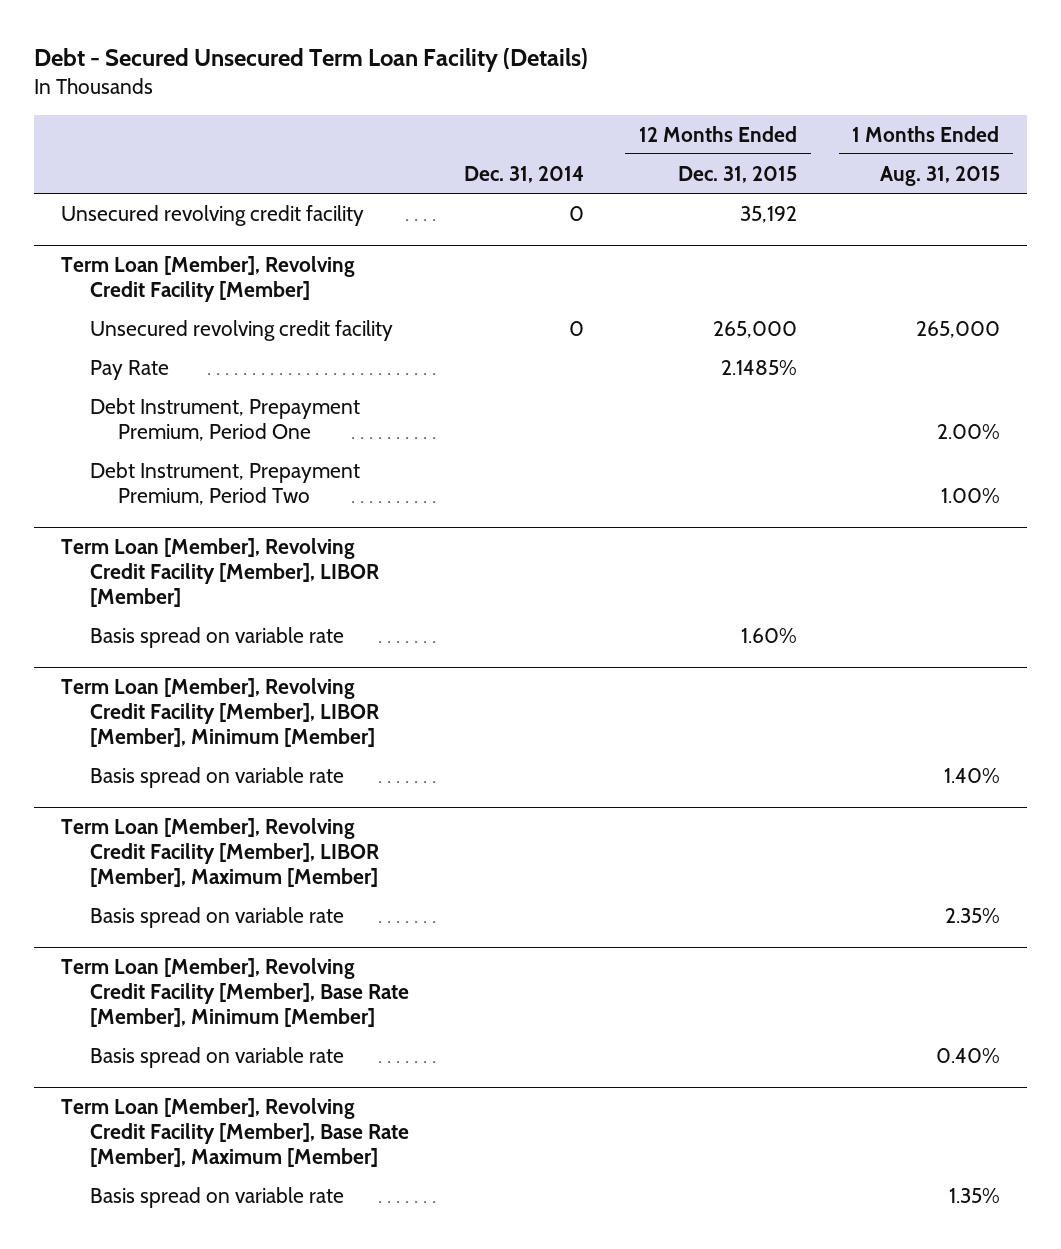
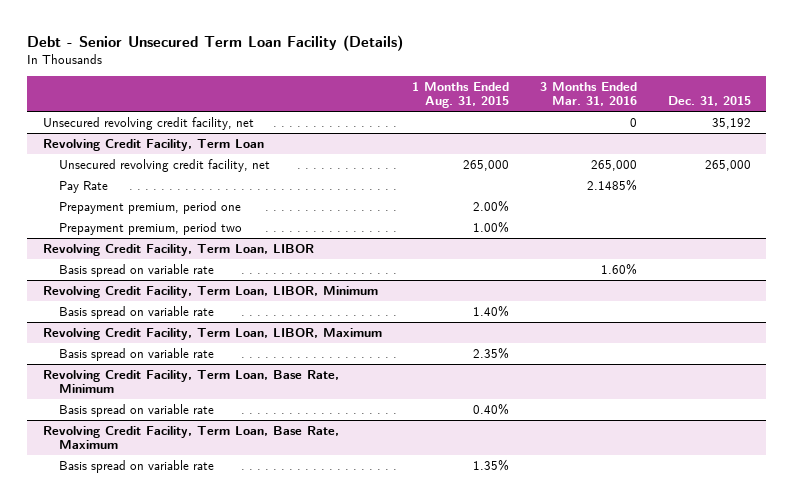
- Debt - Secured Unsecured Term Loan Facility (Details)
+ Debt - Senior Unsecured Term Loan Facility (Details)
- | Dec. 31, 2014 | 12 Months Ended Dec. 31, 2015 | 1 Months Ended Aug. 31, 2015
+ | 1 Months Ended Aug. 31, 2015 | 3 Months Ended Mar. 31, 2016 | Dec. 31, 2015
- Unsecured revolving credit facility | 0 | 35,192 |
- Term Loan [Member], Revolving Credit Facility [Member]
- Unsecured revolving credit facility | 0 | 265,000 | 265,000
+ Unsecured revolving credit facility, net | | 0 | 35,192
+ Revolving Credit Facility, Term Loan
+ Unsecured revolving credit facility, net | 265,000 | 265,000 | 265,000
- Debt Instrument, Prepayment Premium, Period One | | | 2.00%
- Debt Instrument, Prepayment Premium, Period Two | | | 1.00%
- Term Loan [Member], Revolving Credit Facility [Member], LIBOR [Member]
+ Prepayment premium, period one | 2.00% | |
+ Prepayment premium, period two | 1.00% | |
+ Revolving Credit Facility, Term Loan, LIBOR
- Term Loan [Member], Revolving Credit Facility [Member], LIBOR [Member], Minimum [Member]
+ Revolving Credit Facility, Term Loan, LIBOR, Minimum
- Term Loan [Member], Revolving Credit Facility [Member], LIBOR [Member], Maximum [Member]
+ Revolving Credit Facility, Term Loan, LIBOR, Maximum
- Term Loan [Member], Revolving Credit Facility [Member], Base Rate [Member], Minimum [Member]
+ Revolving Credit Facility, Term Loan, Base Rate, Minimum
- Term Loan [Member], Revolving Credit Facility [Member], Base Rate [Member], Maximum [Member]
+ Revolving Credit Facility, Term Loan, Base Rate, Maximum

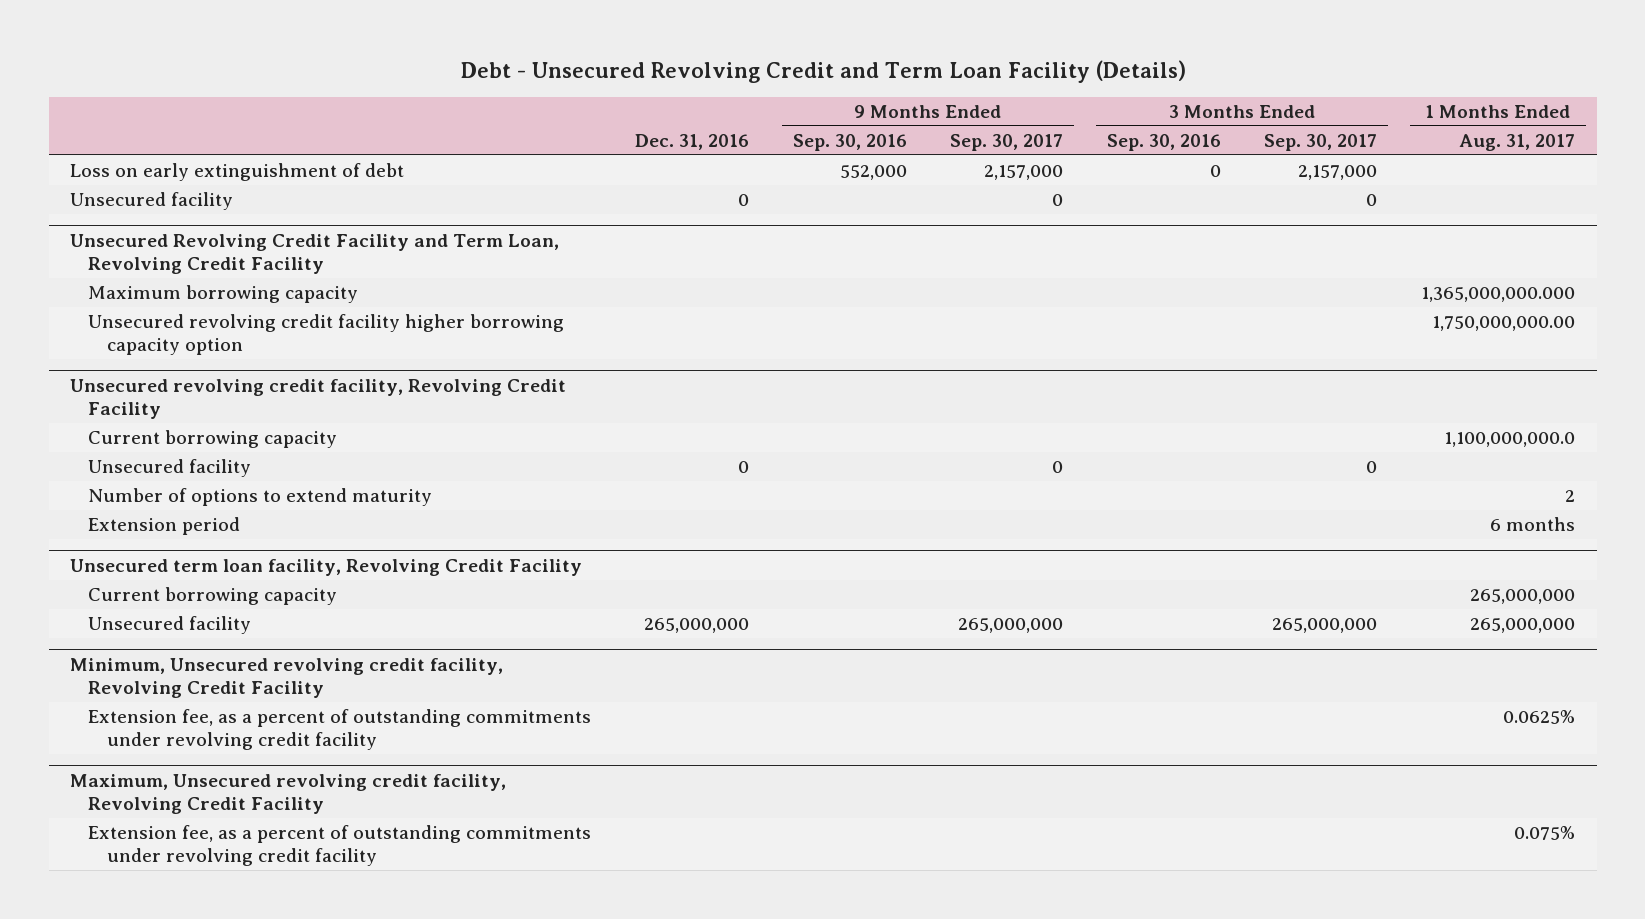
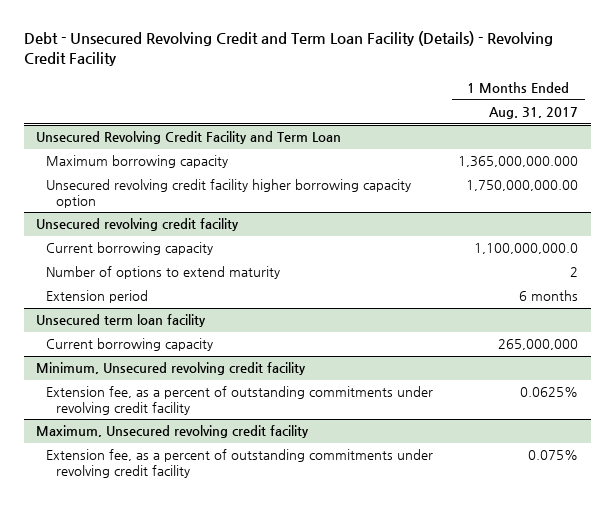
- Debt - Unsecured Revolving Credit and Term Loan Facility (Details)
+ Debt - Unsecured Revolving Credit and Term Loan Facility (Details) - Revolving Credit Facility
- | Dec. 31, 2016 | 9 Months Ended Sep. 30, 2016 | 9 Months Ended Sep. 30, 2017 | 3 Months Ended Sep. 30, 2016 | 3 Months Ended Sep. 30, 2017 | 1 Months Ended Aug. 31, 2017
+ | 1 Months Ended Aug. 31, 2017
- Loss on early extinguishment of debt | | 552,000 | 2,157,000 | 0 | 2,157,000 |
- Unsecured facility | 0 | | 0 | | 0 |
- Unsecured Revolving Credit Facility and Term Loan, Revolving Credit Facility
+ Unsecured Revolving Credit Facility and Term Loan
- Unsecured revolving credit facility, Revolving Credit Facility
+ Unsecured revolving credit facility
- Unsecured facility | 0 | | 0 | | 0 |
- Unsecured term loan facility, Revolving Credit Facility
+ Unsecured term loan facility
- Unsecured facility | 265,000,000 | | 265,000,000 | | 265,000,000 | 265,000,000
- Minimum, Unsecured revolving credit facility, Revolving Credit Facility
+ Minimum, Unsecured revolving credit facility
- Maximum, Unsecured revolving credit facility, Revolving Credit Facility
+ Maximum, Unsecured revolving credit facility

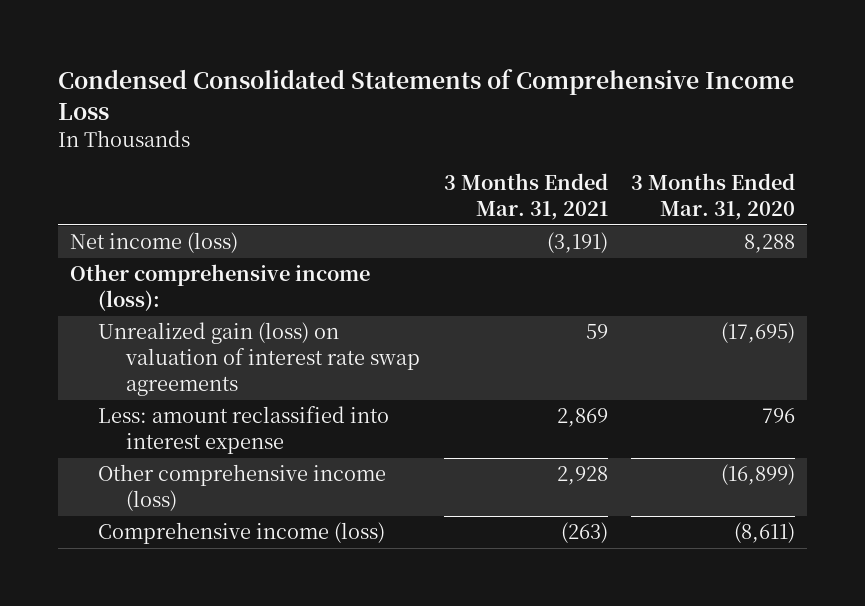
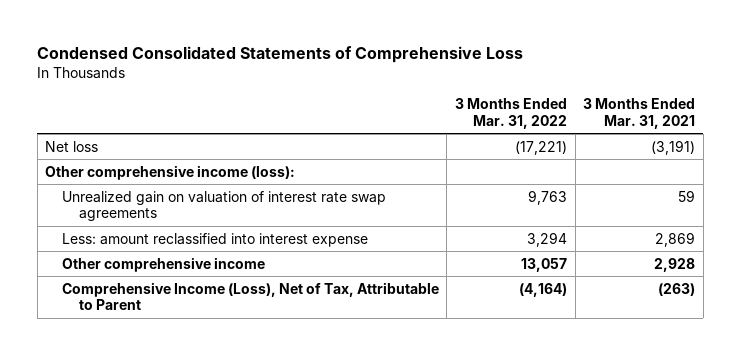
- Condensed Consolidated Statements of Comprehensive Income Loss
+ Condensed Consolidated Statements of Comprehensive Loss
- | 3 Months Ended Mar. 31, 2021 | 3 Months Ended Mar. 31, 2020
+ | 3 Months Ended Mar. 31, 2022 | 3 Months Ended Mar. 31, 2021
- Net income (loss) | (3,191) | 8,288
+ Net loss | (17,221) | (3,191)
- Unrealized gain (loss) on valuation of interest rate swap agreements | 59 | (17,695)
+ Unrealized gain on valuation of interest rate swap agreements | 9,763 | 59
- Other comprehensive income (loss) | 2,928 | (16,899)
- Comprehensive income (loss) | (263) | (8,611)
+ Other comprehensive income | 13,057 | 2,928
+ Comprehensive Income (Loss), Net of Tax, Attributable to Parent | (4,164) | (263)

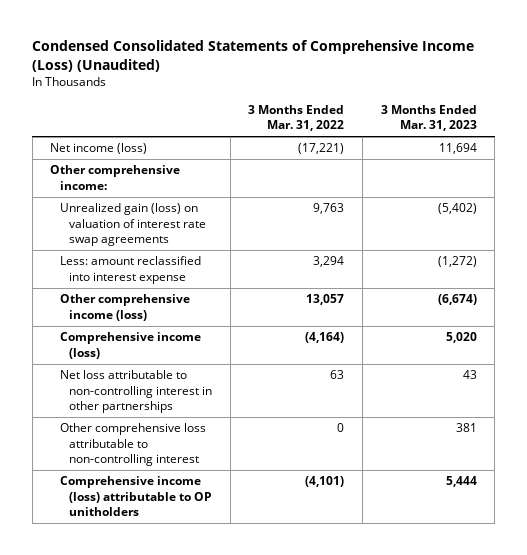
- Condensed Consolidated Statements of Comprehensive Loss
+ Condensed Consolidated Statements of Comprehensive Income (Loss) (Unaudited)
- | 3 Months Ended Mar. 31, 2022 | 3 Months Ended Mar. 31, 2021
+ | 3 Months Ended Mar. 31, 2022 | 3 Months Ended Mar. 31, 2023
- Net loss | (17,221) | (3,191)
- Other comprehensive income (loss):
- Unrealized gain on valuation of interest rate swap agreements | 9,763 | 59
+ Net income (loss) | (17,221) | 11,694
+ Other comprehensive income:
+ Unrealized gain (loss) on valuation of interest rate swap agreements | 9,763 | (5,402)
- Other comprehensive income | 13,057 | 2,928
- Comprehensive Income (Loss), Net of Tax, Attributable to Parent | (4,164) | (263)
+ Other comprehensive income (loss) | 13,057 | (6,674)
+ Comprehensive income (loss) | (4,164) | 5,020
+ Net loss attributable to non-controlling interest in other partnerships | 63 | 43
+ Other comprehensive loss attributable to non-controlling interest | 0 | 381
+ Comprehensive income (loss) attributable to OP unitholders | (4,101) | 5,444

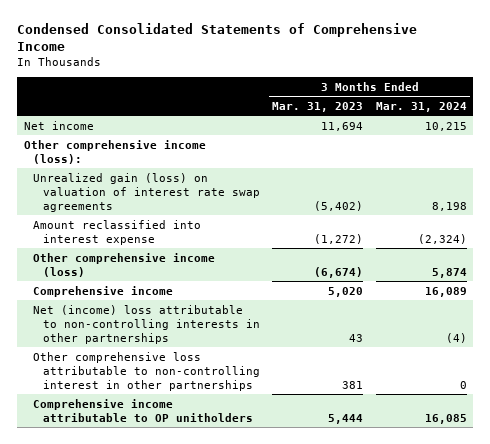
- Condensed Consolidated Statements of Comprehensive Income (Loss) (Unaudited)
+ Condensed Consolidated Statements of Comprehensive Income
- | 3 Months Ended Mar. 31, 2022 | 3 Months Ended Mar. 31, 2023
+ | 3 Months Ended Mar. 31, 2023 | 3 Months Ended Mar. 31, 2024
- Net income (loss) | (17,221) | 11,694
- Other comprehensive income:
+ Net income | 11,694 | 10,215
+ Other comprehensive income (loss):
- Less: amount reclassified into interest expense | 3,294 | (1,272)
+ Amount reclassified into interest expense | (1,272) | (2,324)
- Comprehensive income (loss) | (4,164) | 5,020
- Net loss attributable to non-controlling interest in other partnerships | 63 | 43
- Other comprehensive loss attributable to non-controlling interest | 0 | 381
- Comprehensive income (loss) attributable to OP unitholders | (4,101) | 5,444
+ Comprehensive income | 5,020 | 16,089
+ Net (income) loss attributable to non-controlling interests in other partnerships | 43 | (4)
+ Other comprehensive loss attributable to non-controlling interest in other partnerships | 381 | 0
+ Comprehensive income attributable to OP unitholders | 5,444 | 16,085

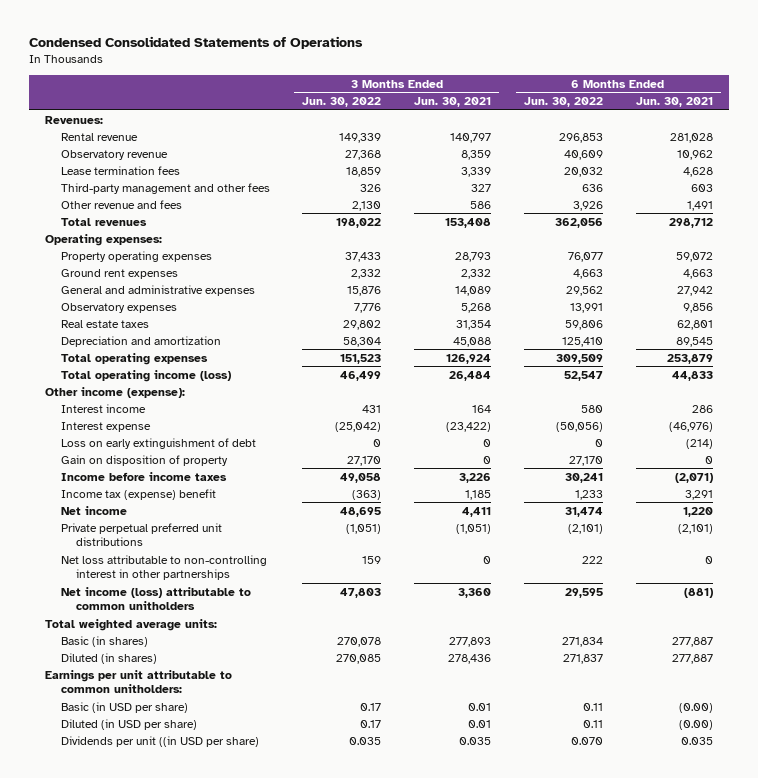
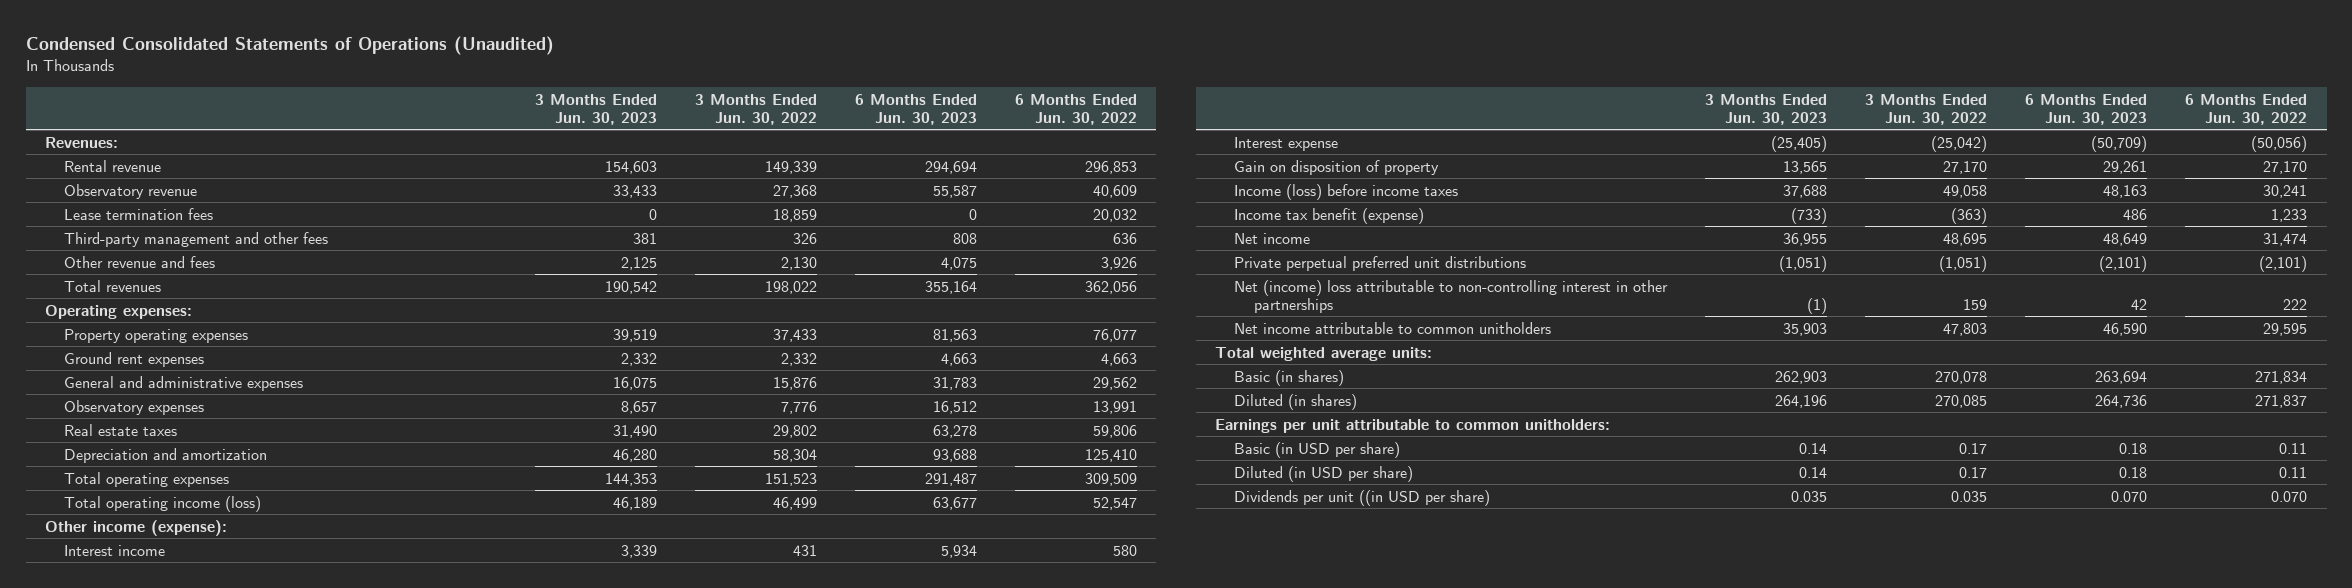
- Condensed Consolidated Statements of Operations
+ Condensed Consolidated Statements of Operations (Unaudited)
- | 3 Months Ended Jun. 30, 2022 | 3 Months Ended Jun. 30, 2021 | 6 Months Ended Jun. 30, 2022 | 6 Months Ended Jun. 30, 2021
+ | 3 Months Ended Jun. 30, 2023 | 3 Months Ended Jun. 30, 2022 | 6 Months Ended Jun. 30, 2023 | 6 Months Ended Jun. 30, 2022
- Loss on early extinguishment of debt | 0 | 0 | 0 | (214)
- Income before income taxes | 49,058 | 3,226 | 30,241 | (2,071)
- Income tax (expense) benefit | (363) | 1,185 | 1,233 | 3,291
+ Income (loss) before income taxes | 37,688 | 49,058 | 48,163 | 30,241
+ Income tax benefit (expense) | (733) | (363) | 486 | 1,233
- Net loss attributable to non-controlling interest in other partnerships | 159 | 0 | 222 | 0
- Net income (loss) attributable to common unitholders | 47,803 | 3,360 | 29,595 | (881)
+ Net (income) loss attributable to non-controlling interest in other partnerships | (1) | 159 | 42 | 222
+ Net income attributable to common unitholders | 35,903 | 47,803 | 46,590 | 29,595

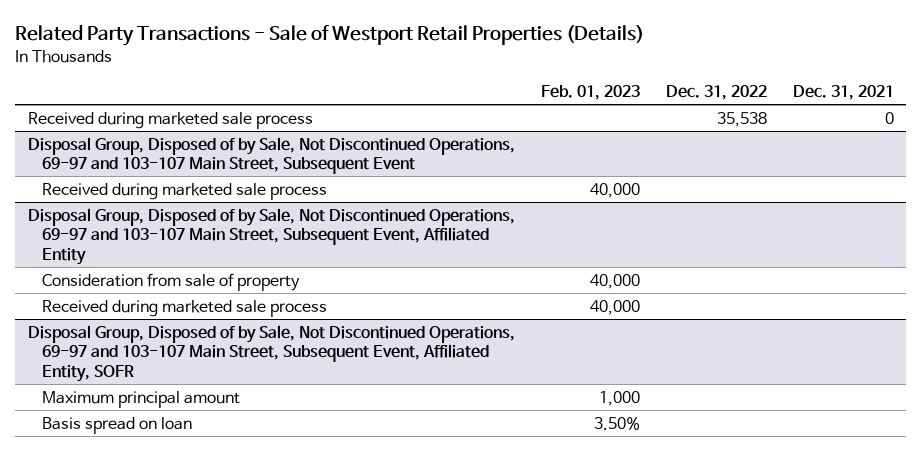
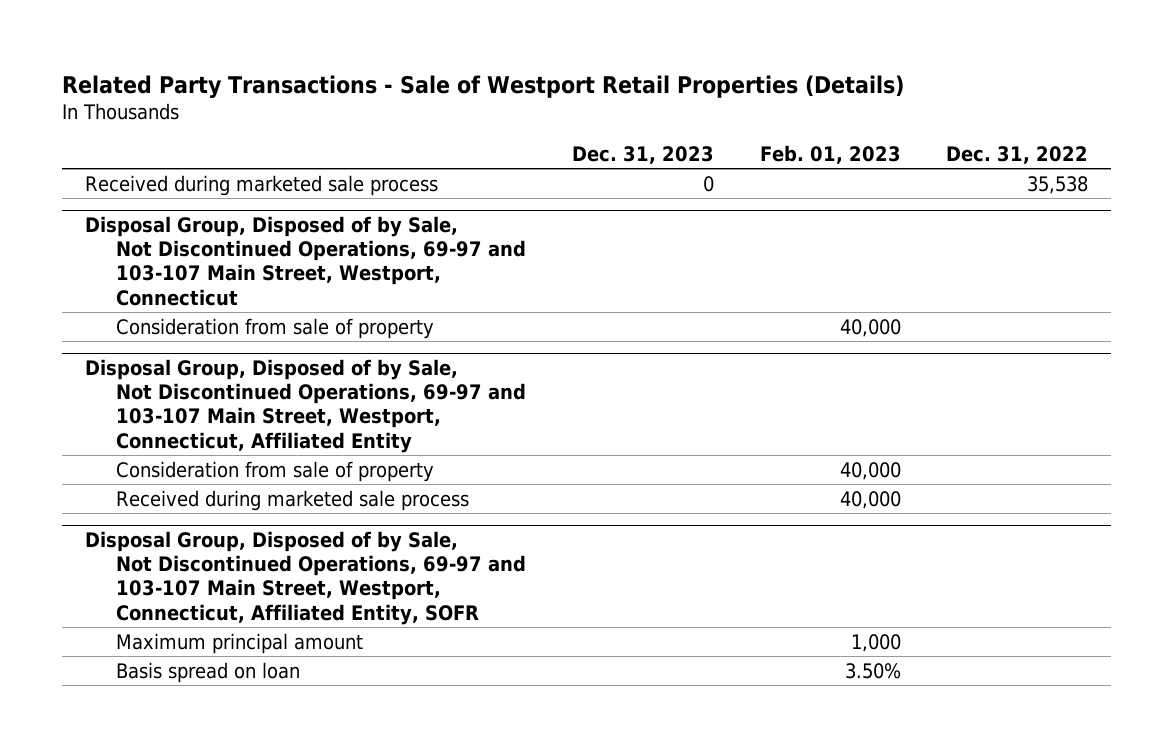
- | Feb. 01, 2023 | Dec. 31, 2022 | Dec. 31, 2021
+ | Dec. 31, 2023 | Feb. 01, 2023 | Dec. 31, 2022
- Disposal Group, Disposed of by Sale, Not Discontinued Operations, 69-97 and 103-107 Main Street, Subsequent Event
- Received during marketed sale process | 40,000 | |
- Disposal Group, Disposed of by Sale, Not Discontinued Operations, 69-97 and 103-107 Main Street, Subsequent Event, Affiliated Entity
+ Disposal Group, Disposed of by Sale, Not Discontinued Operations, 69-97 and 103-107 Main Street, Westport, Connecticut
+ Disposal Group, Disposed of by Sale, Not Discontinued Operations, 69-97 and 103-107 Main Street, Westport, Connecticut, Affiliated Entity
+ Consideration from sale of property | | 40,000 |
- Disposal Group, Disposed of by Sale, Not Discontinued Operations, 69-97 and 103-107 Main Street, Subsequent Event, Affiliated Entity, SOFR
+ Disposal Group, Disposed of by Sale, Not Discontinued Operations, 69-97 and 103-107 Main Street, Westport, Connecticut, Affiliated Entity, SOFR

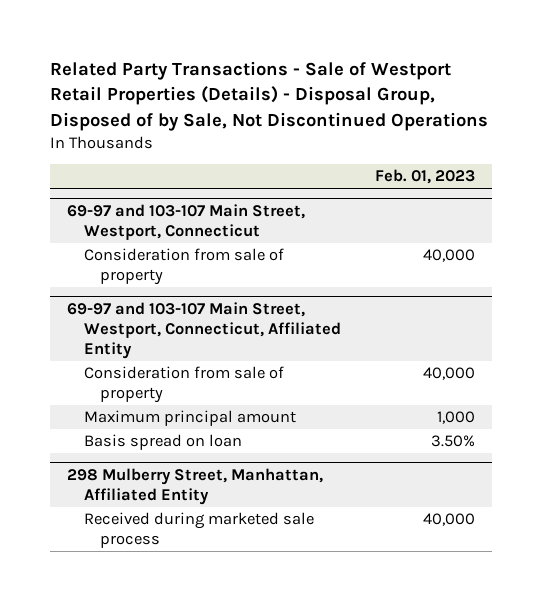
- Related Party Transactions - Sale of Westport Retail Properties (Details)
+ Related Party Transactions - Sale of Westport Retail Properties (Details) - Disposal Group, Disposed of by Sale, Not Discontinued Operations
- | Dec. 31, 2023 | Feb. 01, 2023 | Dec. 31, 2022
+ | Feb. 01, 2023
- Received during marketed sale process | 0 | | 35,538
- Disposal Group, Disposed of by Sale, Not Discontinued Operations, 69-97 and 103-107 Main Street, Westport, Connecticut
+ 69-97 and 103-107 Main Street, Westport, Connecticut
- Disposal Group, Disposed of by Sale, Not Discontinued Operations, 69-97 and 103-107 Main Street, Westport, Connecticut, Affiliated Entity
+ 69-97 and 103-107 Main Street, Westport, Connecticut, Affiliated Entity
- Received during marketed sale process | | 40,000 |
- Disposal Group, Disposed of by Sale, Not Discontinued Operations, 69-97 and 103-107 Main Street, Westport, Connecticut, Affiliated Entity, SOFR
+ 298 Mulberry Street, Manhattan, Affiliated Entity
+ Received during marketed sale process | 40,000

